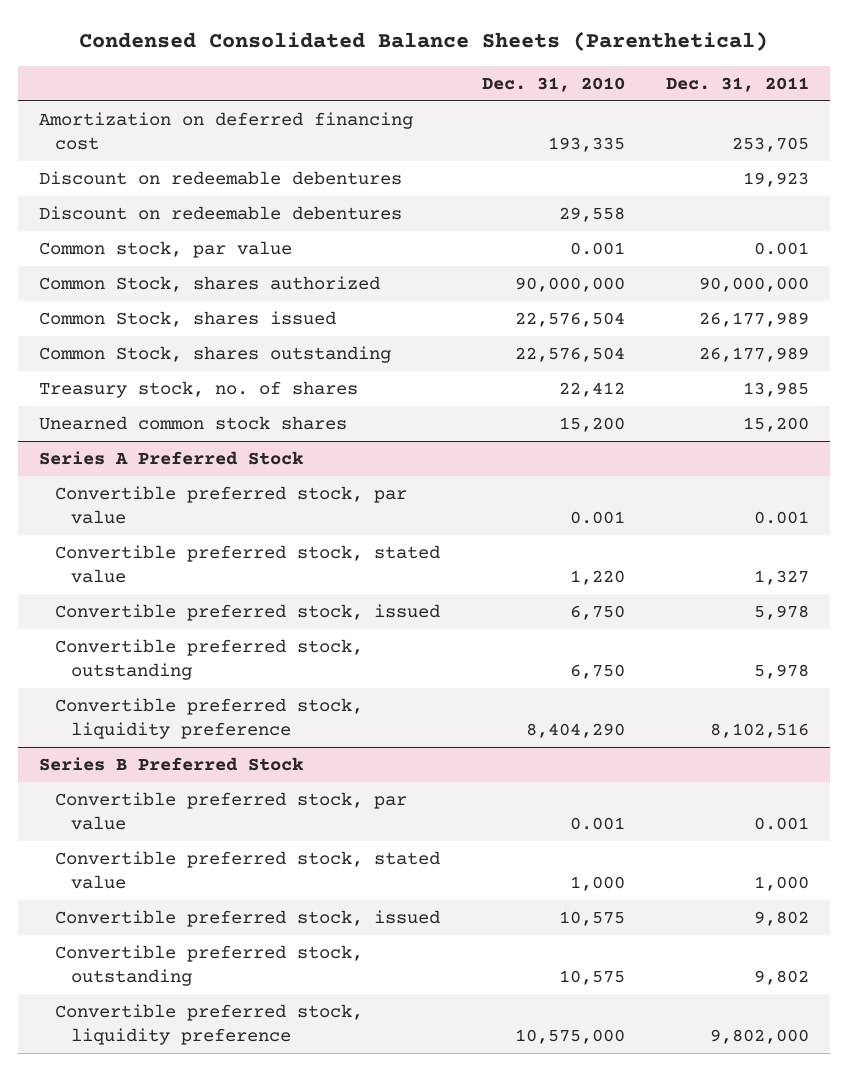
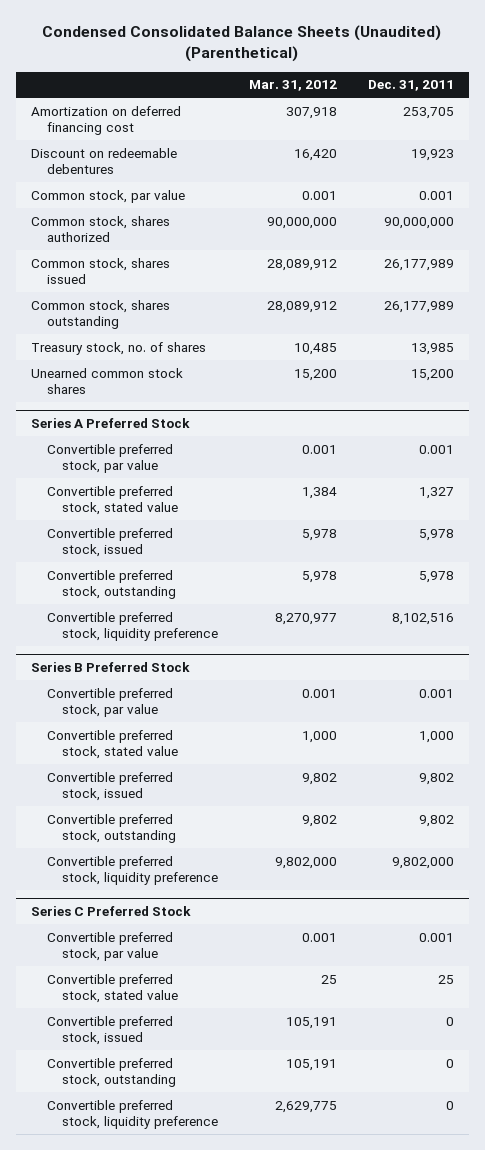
- Condensed Consolidated Balance Sheets (Parenthetical)
+ Condensed Consolidated Balance Sheets (Unaudited) (Parenthetical)
- | Dec. 31, 2010 | Dec. 31, 2011
+ | Mar. 31, 2012 | Dec. 31, 2011
- Discount on redeemable debentures | 29,558 |
- Common Stock, shares authorized | 90,000,000 | 90,000,000
- Common Stock, shares issued | 22,576,504 | 26,177,989
- Common Stock, shares outstanding | 22,576,504 | 26,177,989
+ Common stock, shares authorized | 90,000,000 | 90,000,000
+ Common stock, shares issued | 28,089,912 | 26,177,989
+ Common stock, shares outstanding | 28,089,912 | 26,177,989
+ Series C Preferred Stock
+ Convertible preferred stock, par value | 0.001 | 0.001
+ Convertible preferred stock, stated value | 25 | 25
+ Convertible preferred stock, issued | 105,191 | 0
+ Convertible preferred stock, outstanding | 105,191 | 0
+ Convertible preferred stock, liquidity preference | 2,629,775 | 0

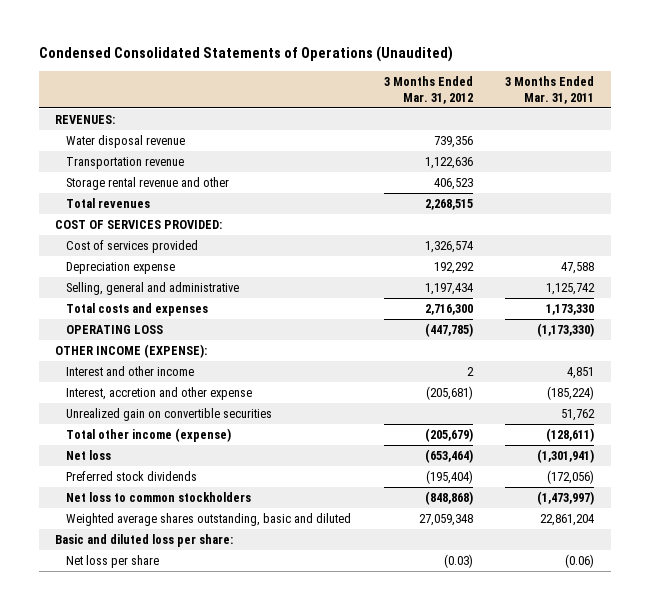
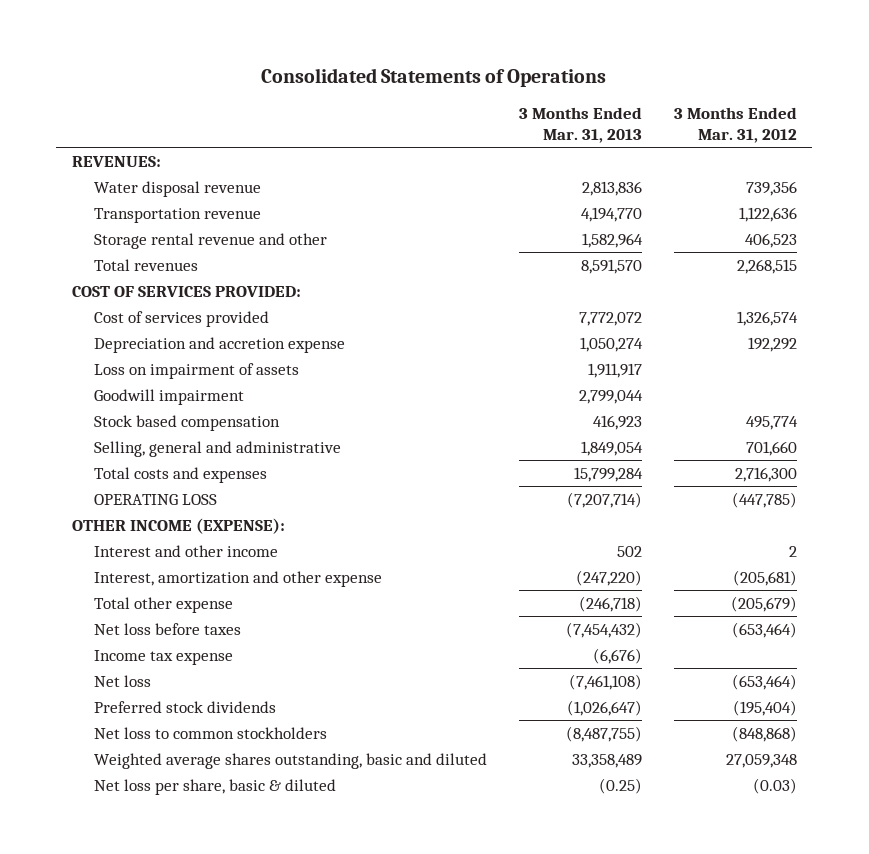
- Condensed Consolidated Statements of Operations (Unaudited)
+ Consolidated Statements of Operations
- | 3 Months Ended Mar. 31, 2012 | 3 Months Ended Mar. 31, 2011
+ | 3 Months Ended Mar. 31, 2013 | 3 Months Ended Mar. 31, 2012
- Depreciation expense | 192,292 | 47,588
- Selling, general and administrative | 1,197,434 | 1,125,742
+ Depreciation and accretion expense | 1,050,274 | 192,292
+ Loss on impairment of assets | 1,911,917 |
+ Goodwill impairment | 2,799,044 |
+ Stock based compensation | 416,923 | 495,774
+ Selling, general and administrative | 1,849,054 | 701,660
- Interest, accretion and other expense | (205,681) | (185,224)
- Unrealized gain on convertible securities | | 51,762
- Total other income (expense) | (205,679) | (128,611)
+ Interest, amortization and other expense | (247,220) | (205,681)
+ Total other expense | (246,718) | (205,679)
+ Net loss before taxes | (7,454,432) | (653,464)
+ Income tax expense | (6,676) |
- Basic and diluted loss per share:
- Net loss per share | (0.03) | (0.06)
+ Net loss per share, basic & diluted | (0.25) | (0.03)

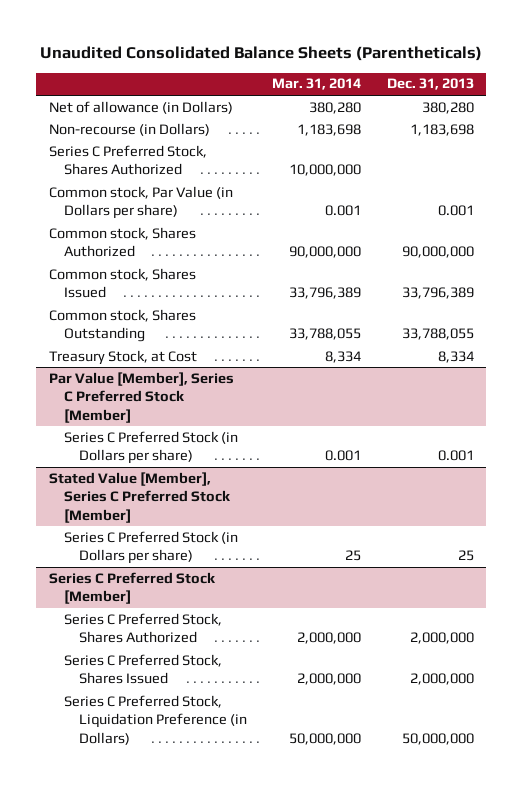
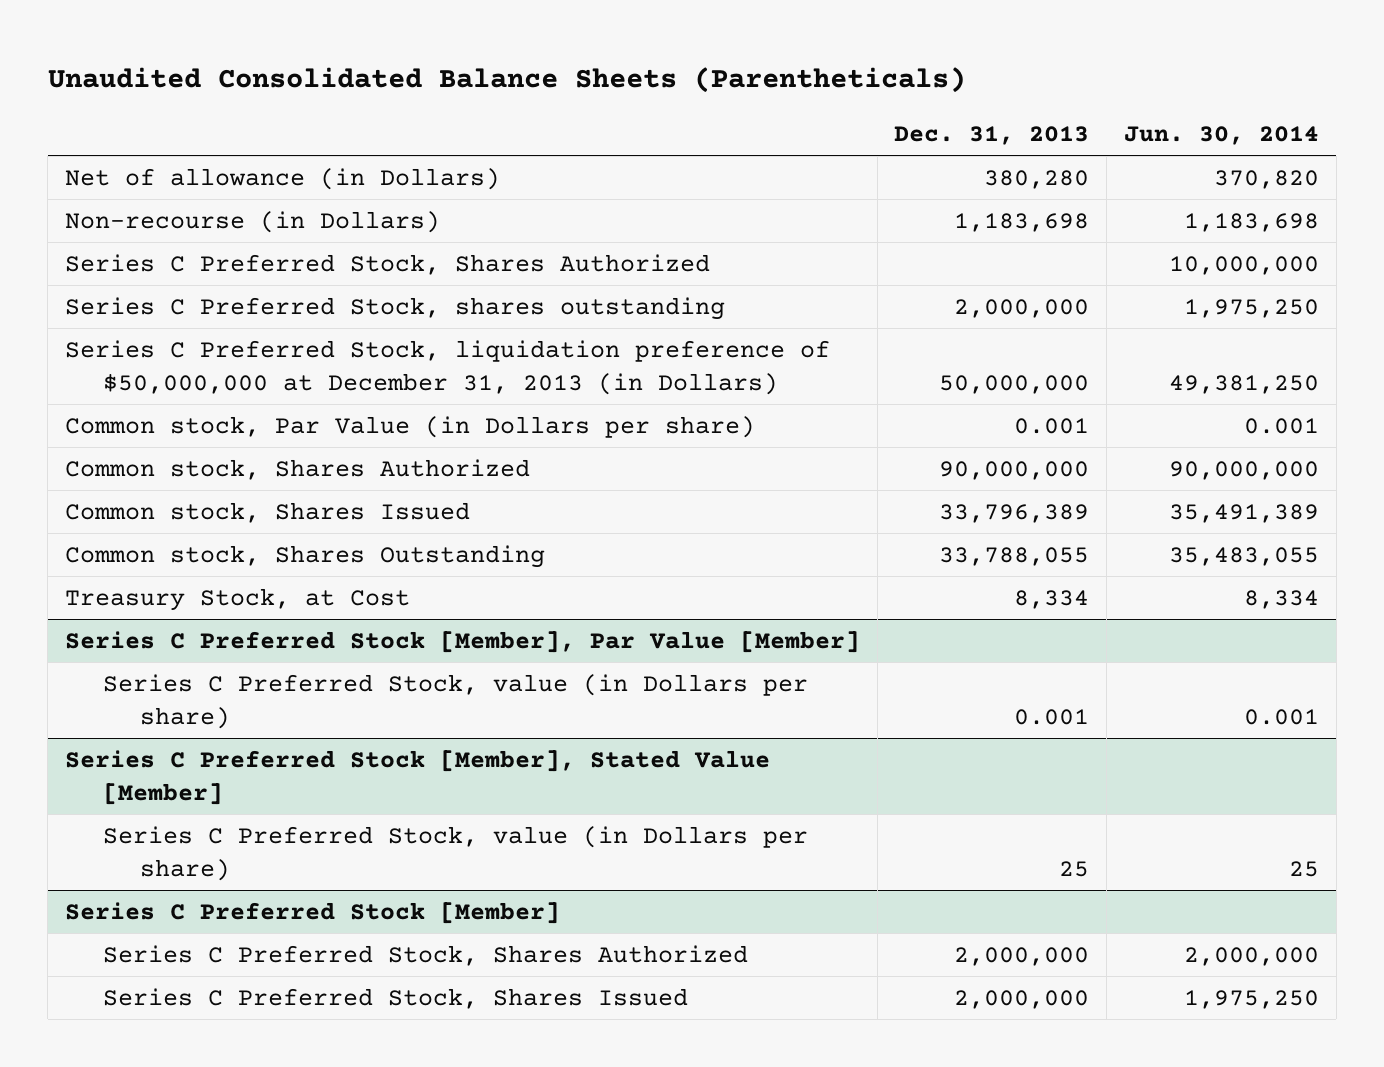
- | Mar. 31, 2014 | Dec. 31, 2013
+ | Dec. 31, 2013 | Jun. 30, 2014
+ Series C Preferred Stock, shares outstanding | 2,000,000 | 1,975,250
+ Series C Preferred Stock, liquidation preference of $50,000,000 at December 31, 2013 (in Dollars) | 50,000,000 | 49,381,250
- Par Value [Member], Series C Preferred Stock [Member]
- Series C Preferred Stock (in Dollars per share) | 0.001 | 0.001
- Stated Value [Member], Series C Preferred Stock [Member]
- Series C Preferred Stock (in Dollars per share) | 25 | 25
+ Series C Preferred Stock [Member], Par Value [Member]
+ Series C Preferred Stock, value (in Dollars per share) | 0.001 | 0.001
+ Series C Preferred Stock [Member], Stated Value [Member]
+ Series C Preferred Stock, value (in Dollars per share) | 25 | 25
@ Series C Preferred Stock [Member]
- Series C Preferred Stock, Liquidation Preference (in Dollars) | 50,000,000 | 50,000,000

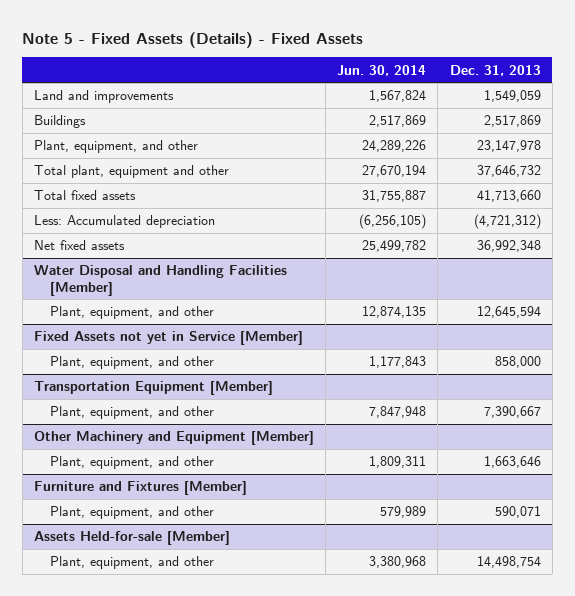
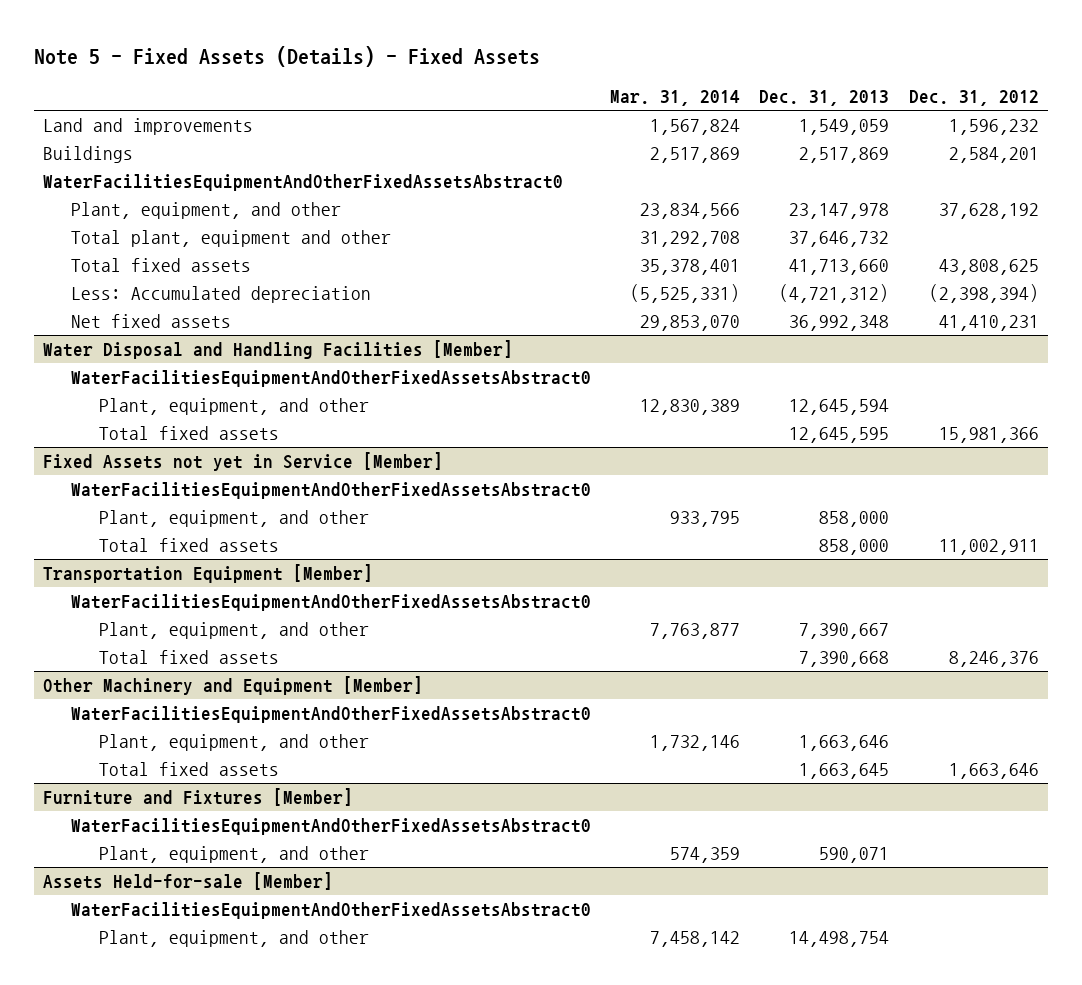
- | Jun. 30, 2014 | Dec. 31, 2013
+ | Mar. 31, 2014 | Dec. 31, 2013 | Dec. 31, 2012
+ WaterFacilitiesEquipmentAndOtherFixedAssetsAbstract0
@ Water Disposal and Handling Facilities [Member]
+ WaterFacilitiesEquipmentAndOtherFixedAssetsAbstract0
+ Total fixed assets | | 12,645,595 | 15,981,366
@ Fixed Assets not yet in Service [Member]
+ WaterFacilitiesEquipmentAndOtherFixedAssetsAbstract0
+ Total fixed assets | | 858,000 | 11,002,911
@ Transportation Equipment [Member]
+ WaterFacilitiesEquipmentAndOtherFixedAssetsAbstract0
+ Total fixed assets | | 7,390,668 | 8,246,376
@ Other Machinery and Equipment [Member]
+ WaterFacilitiesEquipmentAndOtherFixedAssetsAbstract0
+ Total fixed assets | | 1,663,645 | 1,663,646
@ Furniture and Fixtures [Member]
+ WaterFacilitiesEquipmentAndOtherFixedAssetsAbstract0
@ Assets Held-for-sale [Member]
+ WaterFacilitiesEquipmentAndOtherFixedAssetsAbstract0

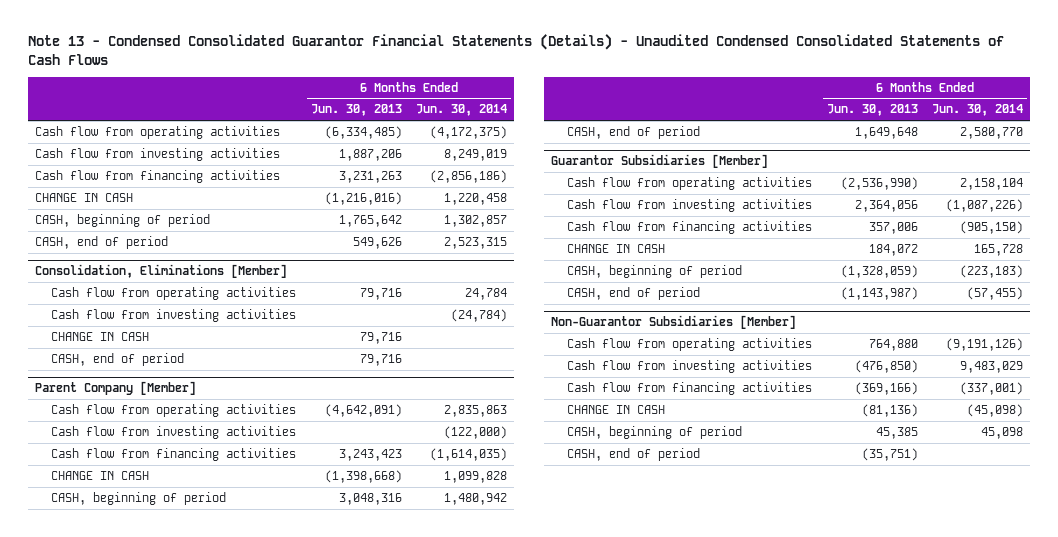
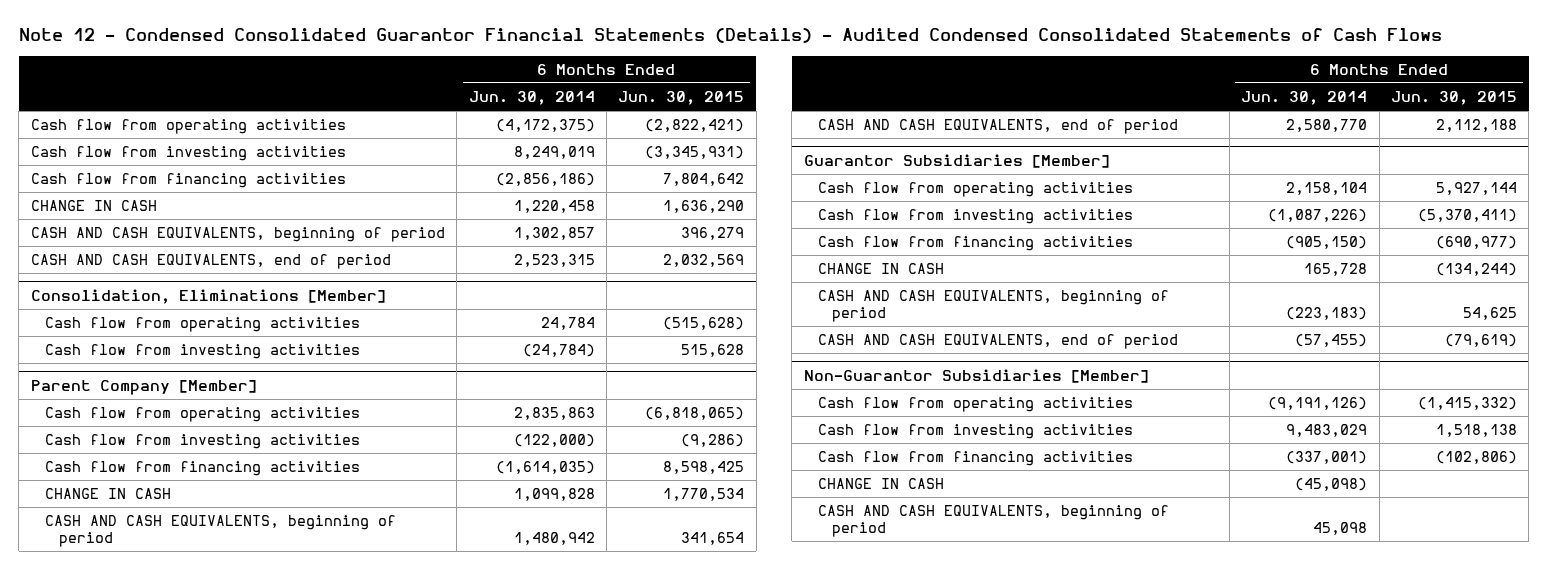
- Note 13 - Condensed Consolidated Guarantor Financial Statements (Details) - Unaudited Condensed Consolidated Statements of Cash Flows
+ Note 12 - Condensed Consolidated Guarantor Financial Statements (Details) - Audited Condensed Consolidated Statements of Cash Flows
- | 6 Months Ended Jun. 30, 2013 | 6 Months Ended Jun. 30, 2014
+ | 6 Months Ended Jun. 30, 2014 | 6 Months Ended Jun. 30, 2015
- CASH, beginning of period | 1,765,642 | 1,302,857
- CASH, end of period | 549,626 | 2,523,315
+ CASH AND CASH EQUIVALENTS, beginning of period | 1,302,857 | 396,279
+ CASH AND CASH EQUIVALENTS, end of period | 2,523,315 | 2,032,569
@ Consolidation, Eliminations [Member]
- CHANGE IN CASH | 79,716 |
- CASH, end of period | 79,716 |
@ Parent Company [Member]
- CASH, beginning of period | 3,048,316 | 1,480,942
- CASH, end of period | 1,649,648 | 2,580,770
+ CASH AND CASH EQUIVALENTS, beginning of period | 1,480,942 | 341,654
+ CASH AND CASH EQUIVALENTS, end of period | 2,580,770 | 2,112,188
@ Guarantor Subsidiaries [Member]
- CASH, beginning of period | (1,328,059) | (223,183)
- CASH, end of period | (1,143,987) | (57,455)
+ CASH AND CASH EQUIVALENTS, beginning of period | (223,183) | 54,625
+ CASH AND CASH EQUIVALENTS, end of period | (57,455) | (79,619)
@ Non-Guarantor Subsidiaries [Member]
- CASH, beginning of period | 45,385 | 45,098
- CASH, end of period | (35,751) |
+ CASH AND CASH EQUIVALENTS, beginning of period | 45,098 |

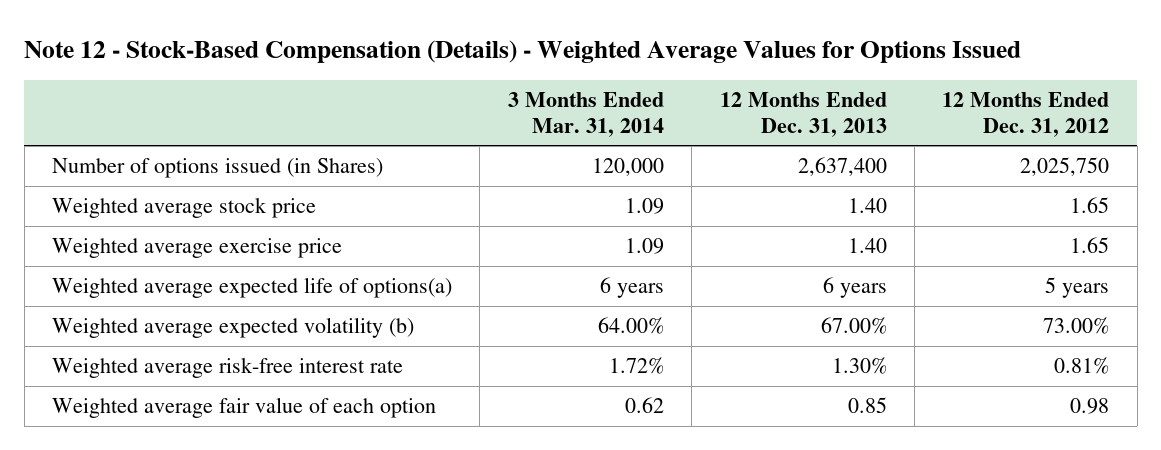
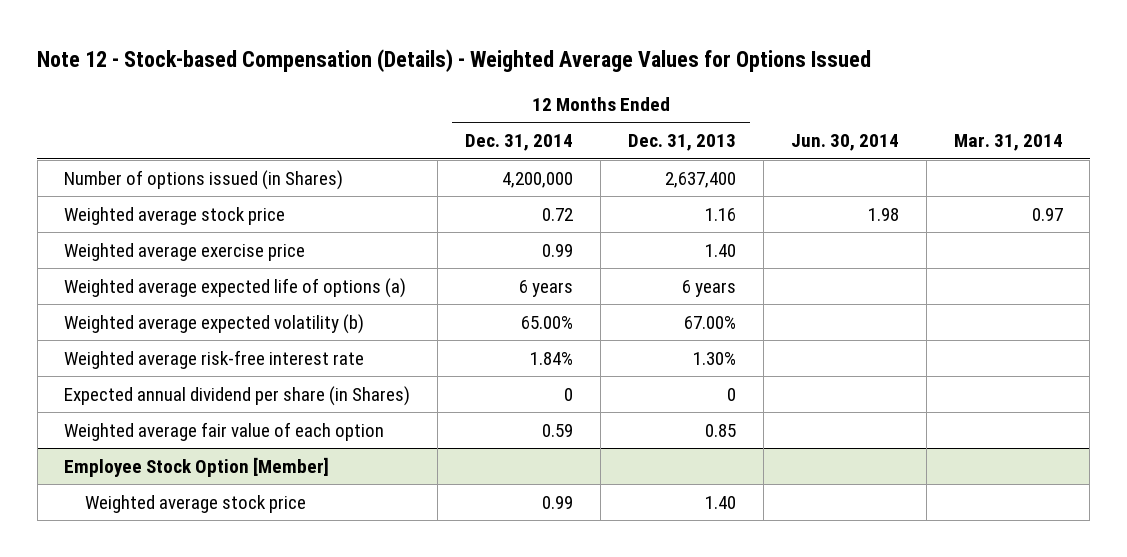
- Note 12 - Stock-Based Compensation (Details) - Weighted Average Values for Options Issued
+ Note 12 - Stock-based Compensation (Details) - Weighted Average Values for Options Issued
- | 3 Months Ended Mar. 31, 2014 | 12 Months Ended Dec. 31, 2013 | 12 Months Ended Dec. 31, 2012
+ | 12 Months Ended Dec. 31, 2014 | 12 Months Ended Dec. 31, 2013 | Jun. 30, 2014 | Mar. 31, 2014
- Weighted average stock price | 1.09 | 1.40 | 1.65
+ Weighted average stock price | 0.72 | 1.16 | 1.98 | 0.97
- Weighted average expected life of options(a) | 6 years | 6 years | 5 years
+ Weighted average expected life of options (a) | 6 years | 6 years | |
+ Expected annual dividend per share (in Shares) | 0 | 0 | |
+ Employee Stock Option [Member]
+ Weighted average stock price | 0.99 | 1.40 | |

